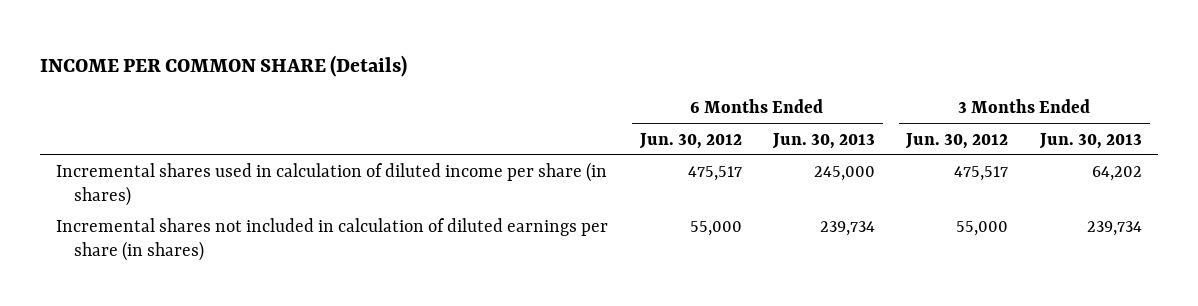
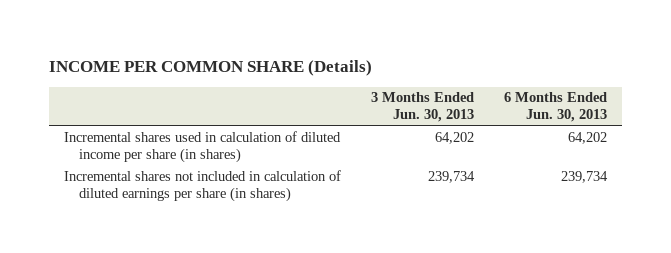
- | 6 Months Ended Jun. 30, 2012 | 6 Months Ended Jun. 30, 2013 | 3 Months Ended Jun. 30, 2012 | 3 Months Ended Jun. 30, 2013
+ | 3 Months Ended Jun. 30, 2013 | 6 Months Ended Jun. 30, 2013
- Incremental shares used in calculation of diluted income per share (in shares) | 475,517 | 245,000 | 475,517 | 64,202
+ Incremental shares used in calculation of diluted income per share (in shares) | 64,202 | 64,202

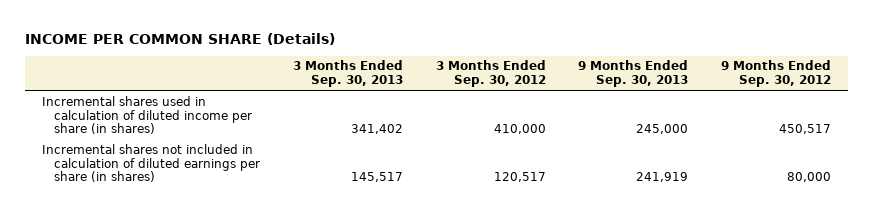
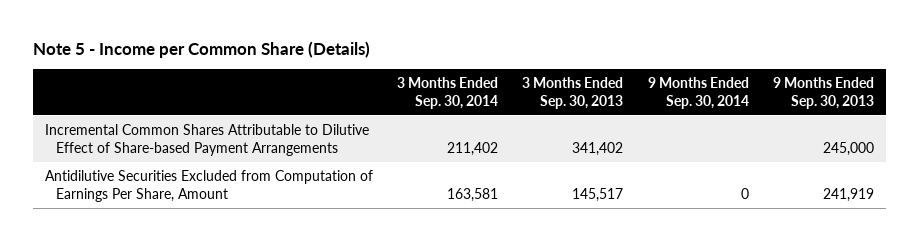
- INCOME PER COMMON SHARE (Details)
+ Note 5 - Income per Common Share (Details)
- | 3 Months Ended Sep. 30, 2013 | 3 Months Ended Sep. 30, 2012 | 9 Months Ended Sep. 30, 2013 | 9 Months Ended Sep. 30, 2012
+ | 3 Months Ended Sep. 30, 2014 | 3 Months Ended Sep. 30, 2013 | 9 Months Ended Sep. 30, 2014 | 9 Months Ended Sep. 30, 2013
- Incremental shares used in calculation of diluted income per share (in shares) | 341,402 | 410,000 | 245,000 | 450,517
- Incremental shares not included in calculation of diluted earnings per share (in shares) | 145,517 | 120,517 | 241,919 | 80,000
+ Incremental Common Shares Attributable to Dilutive Effect of Share-based Payment Arrangements | 211,402 | 341,402 | | 245,000
+ Antidilutive Securities Excluded from Computation of Earnings Per Share, Amount | 163,581 | 145,517 | 0 | 241,919

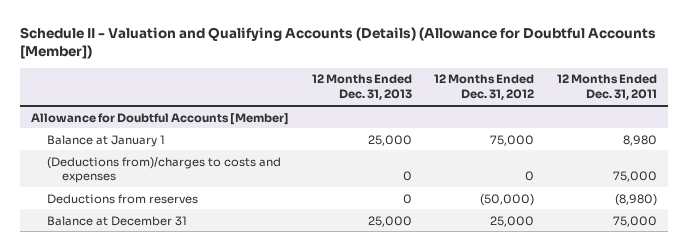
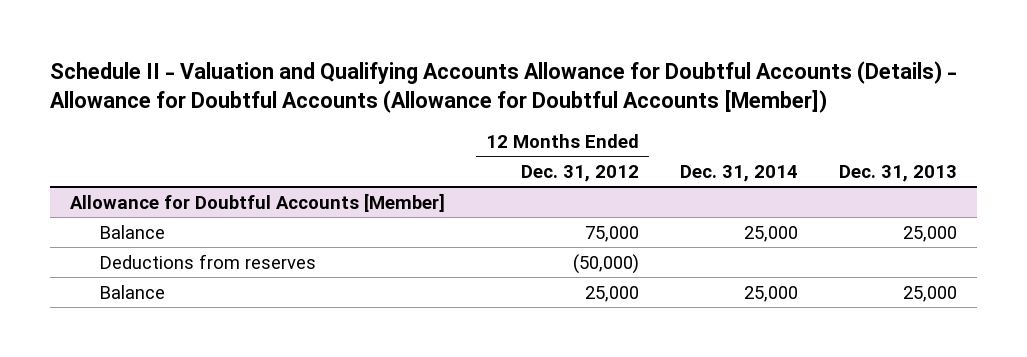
- Schedule II - Valuation and Qualifying Accounts (Details) (Allowance for Doubtful Accounts [Member])
+ Schedule II - Valuation and Qualifying Accounts Allowance for Doubtful Accounts (Details) - Allowance for Doubtful Accounts (Allowance for Doubtful Accounts [Member])
- | 12 Months Ended Dec. 31, 2013 | 12 Months Ended Dec. 31, 2012 | 12 Months Ended Dec. 31, 2011
+ | 12 Months Ended Dec. 31, 2012 | Dec. 31, 2014 | Dec. 31, 2013
@ Allowance for Doubtful Accounts [Member]
- Balance at January 1 | 25,000 | 75,000 | 8,980
- (Deductions from)/charges to costs and expenses | 0 | 0 | 75,000
+ Balance | 75,000 | 25,000 | 25,000
- Balance at December 31 | 25,000 | 25,000 | 75,000
+ Balance | 25,000 | 25,000 | 25,000

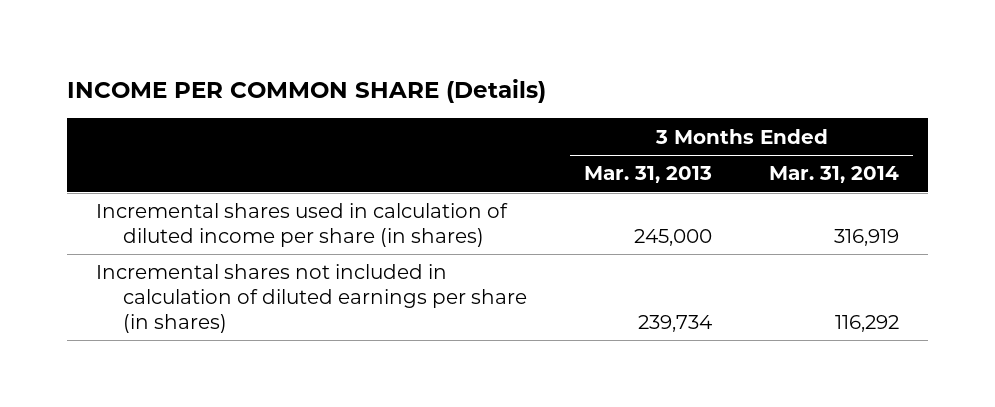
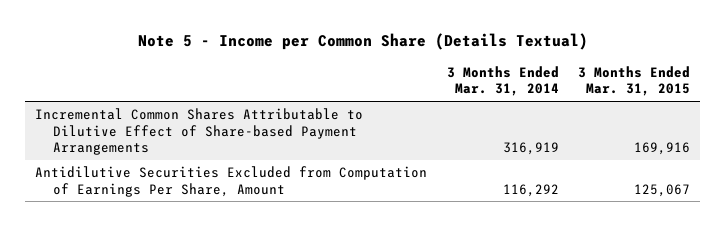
- INCOME PER COMMON SHARE (Details)
+ Note 5 - Income per Common Share (Details Textual)
- | 3 Months Ended Mar. 31, 2013 | 3 Months Ended Mar. 31, 2014
+ | 3 Months Ended Mar. 31, 2014 | 3 Months Ended Mar. 31, 2015
- Incremental shares used in calculation of diluted income per share (in shares) | 245,000 | 316,919
- Incremental shares not included in calculation of diluted earnings per share (in shares) | 239,734 | 116,292
+ Incremental Common Shares Attributable to Dilutive Effect of Share-based Payment Arrangements | 316,919 | 169,916
+ Antidilutive Securities Excluded from Computation of Earnings Per Share, Amount | 116,292 | 125,067

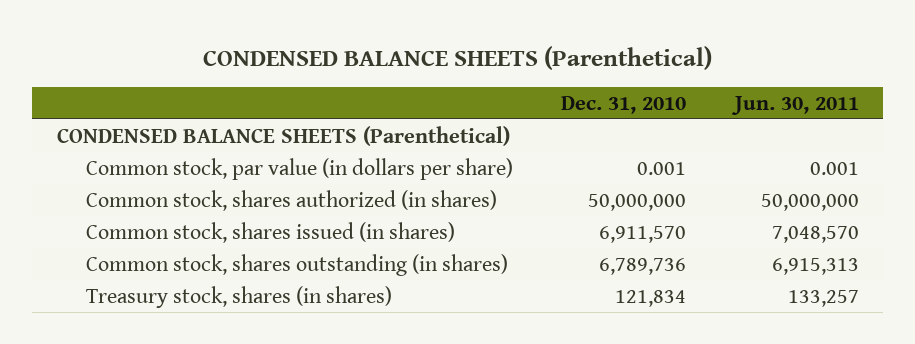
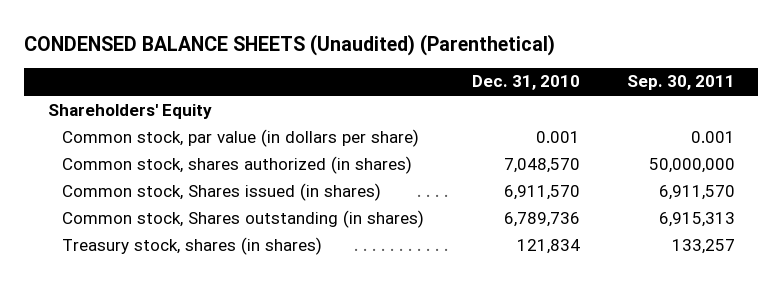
- CONDENSED BALANCE SHEETS (Parenthetical)
+ CONDENSED BALANCE SHEETS (Unaudited) (Parenthetical)
- | Dec. 31, 2010 | Jun. 30, 2011
+ | Dec. 31, 2010 | Sep. 30, 2011
- CONDENSED BALANCE SHEETS (Parenthetical)
+ Shareholders' Equity
- Common stock, shares authorized (in shares) | 50,000,000 | 50,000,000
- Common stock, shares issued (in shares) | 6,911,570 | 7,048,570
- Common stock, shares outstanding (in shares) | 6,789,736 | 6,915,313
+ Common stock, shares authorized (in shares) | 7,048,570 | 50,000,000
+ Common stock, Shares issued (in shares) | 6,911,570 | 6,911,570
+ Common stock, Shares outstanding (in shares) | 6,789,736 | 6,915,313

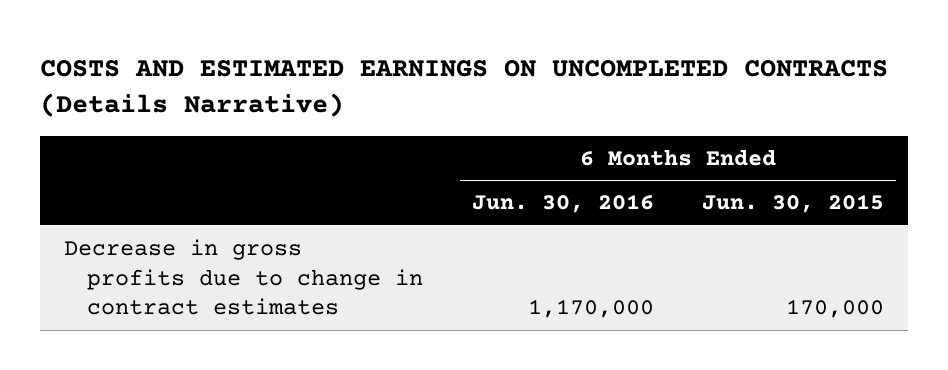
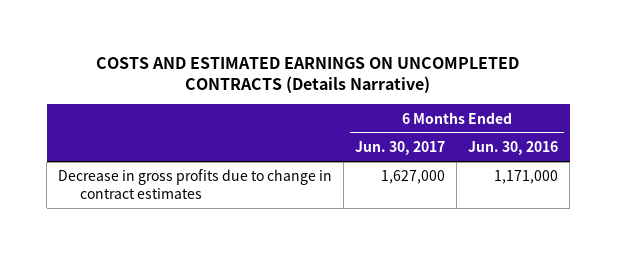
- | 6 Months Ended Jun. 30, 2016 | 6 Months Ended Jun. 30, 2015
+ | 6 Months Ended Jun. 30, 2017 | 6 Months Ended Jun. 30, 2016
- Decrease in gross profits due to change in contract estimates | 1,170,000 | 170,000
+ Decrease in gross profits due to change in contract estimates | 1,627,000 | 1,171,000

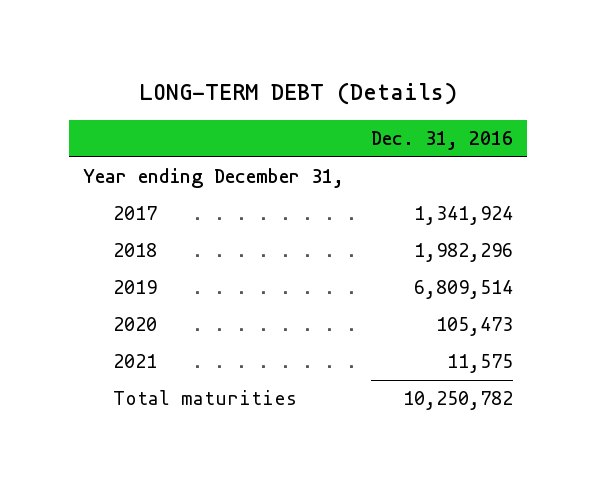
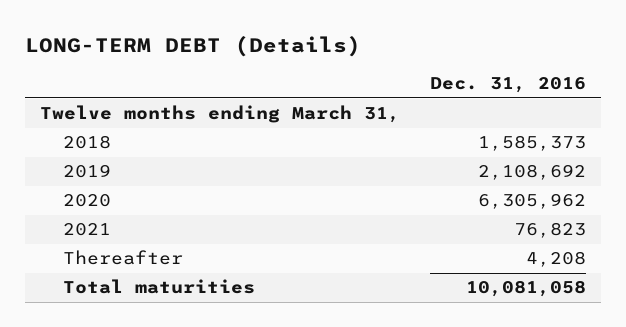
- Year ending December 31,
- 2017 | 1,341,924
- 2018 | 1,982,296
- 2019 | 6,809,514
- 2020 | 105,473
- 2021 | 11,575
- Total maturities | 10,250,782
+ Twelve months ending March 31,
+ 2018 | 1,585,373
+ 2019 | 2,108,692
+ 2020 | 6,305,962
+ 2021 | 76,823
+ Thereafter | 4,208
+ Total maturities | 10,081,058

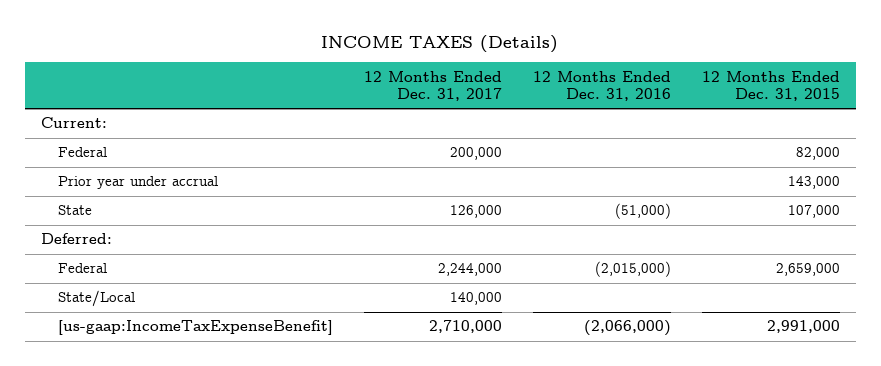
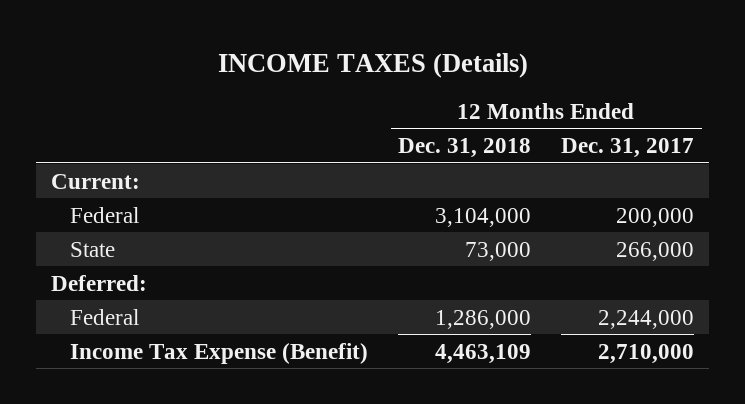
- | 12 Months Ended Dec. 31, 2017 | 12 Months Ended Dec. 31, 2016 | 12 Months Ended Dec. 31, 2015
+ | 12 Months Ended Dec. 31, 2018 | 12 Months Ended Dec. 31, 2017
- Prior year under accrual | | | 143,000
- State | 126,000 | (51,000) | 107,000
+ State | 73,000 | 266,000
- State/Local | 140,000 | |
- [us-gaap:IncomeTaxExpenseBenefit] | 2,710,000 | (2,066,000) | 2,991,000
+ Income Tax Expense (Benefit) | 4,463,109 | 2,710,000

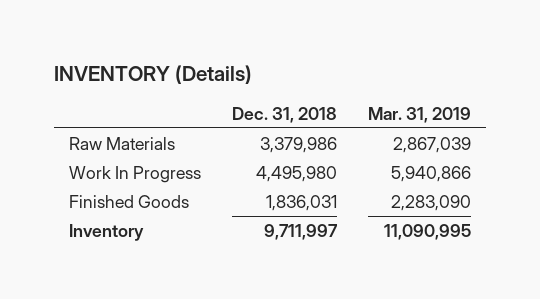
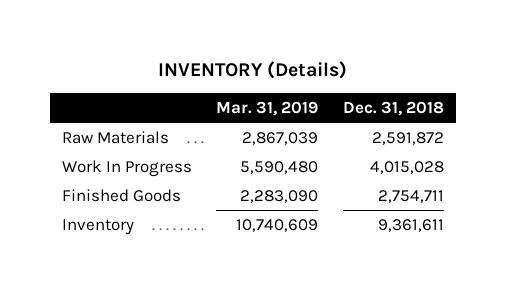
- | Dec. 31, 2018 | Mar. 31, 2019
+ | Mar. 31, 2019 | Dec. 31, 2018
- Raw Materials | 3,379,986 | 2,867,039
- Work In Progress | 4,495,980 | 5,940,866
- Finished Goods | 1,836,031 | 2,283,090
- Inventory | 9,711,997 | 11,090,995
+ Raw Materials | 2,867,039 | 2,591,872
+ Work In Progress | 5,590,480 | 4,015,028
+ Finished Goods | 2,283,090 | 2,754,711
+ Inventory | 10,740,609 | 9,361,611

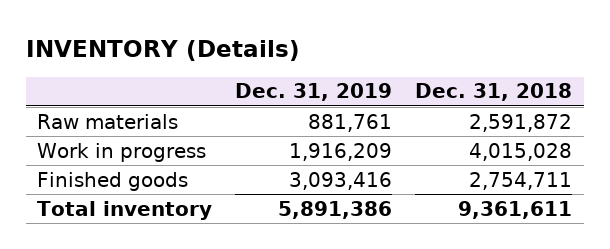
- | Mar. 31, 2019 | Dec. 31, 2018
+ | Dec. 31, 2019 | Dec. 31, 2018
- Raw Materials | 2,867,039 | 2,591,872
- Work In Progress | 5,590,480 | 4,015,028
- Finished Goods | 2,283,090 | 2,754,711
- Inventory | 10,740,609 | 9,361,611
+ Raw materials | 881,761 | 2,591,872
+ Work in progress | 1,916,209 | 4,015,028
+ Finished goods | 3,093,416 | 2,754,711
+ Total inventory | 5,891,386 | 9,361,611

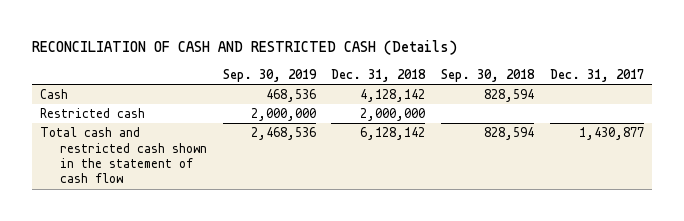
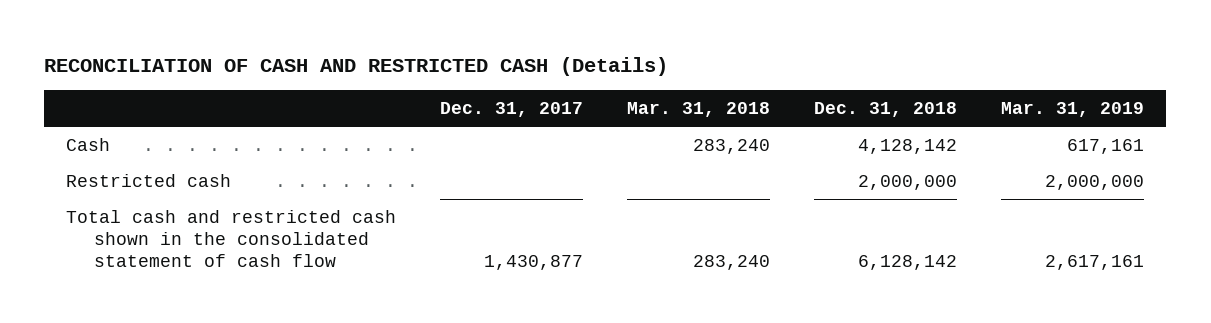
- | Sep. 30, 2019 | Dec. 31, 2018 | Sep. 30, 2018 | Dec. 31, 2017
+ | Dec. 31, 2017 | Mar. 31, 2018 | Dec. 31, 2018 | Mar. 31, 2019
- Total cash and restricted cash shown in the statement of cash flow | 2,468,536 | 6,128,142 | 828,594 | 1,430,877
+ Total cash and restricted cash shown in the consolidated statement of cash flow | 1,430,877 | 283,240 | 6,128,142 | 2,617,161

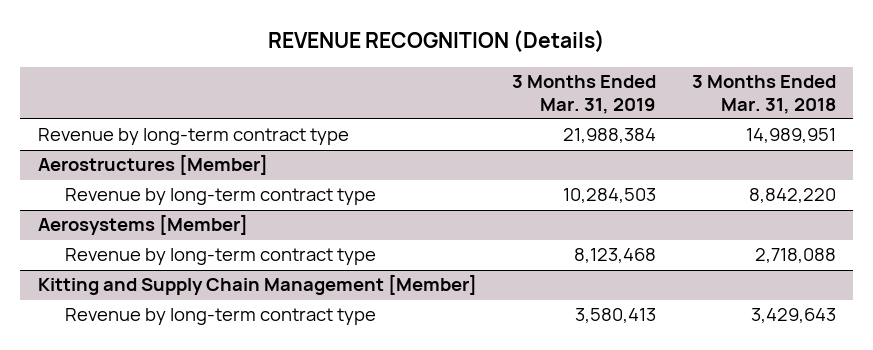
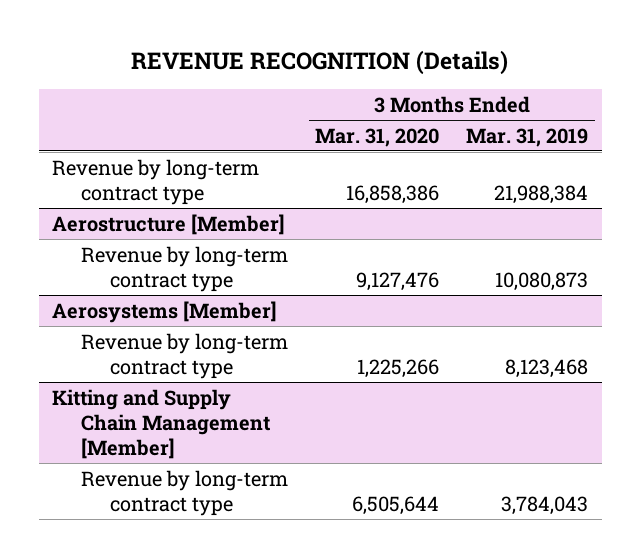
- | 3 Months Ended Mar. 31, 2019 | 3 Months Ended Mar. 31, 2018
+ | 3 Months Ended Mar. 31, 2020 | 3 Months Ended Mar. 31, 2019
- Aerostructures [Member]
- Revenue by long-term contract type | 10,284,503 | 8,842,220
+ Aerostructure [Member]
+ Revenue by long-term contract type | 9,127,476 | 10,080,873
@ Kitting and Supply Chain Management [Member]
- Revenue by long-term contract type | 3,580,413 | 3,429,643
+ Revenue by long-term contract type | 6,505,644 | 3,784,043

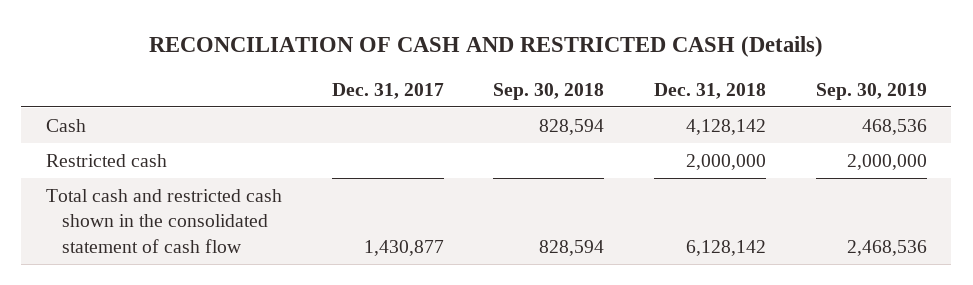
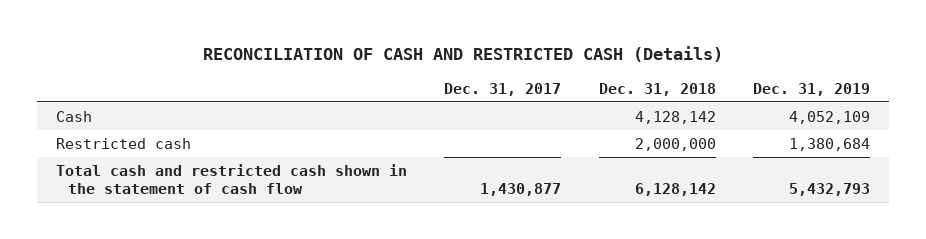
- | Dec. 31, 2017 | Sep. 30, 2018 | Dec. 31, 2018 | Sep. 30, 2019
+ | Dec. 31, 2017 | Dec. 31, 2018 | Dec. 31, 2019
- Total cash and restricted cash shown in the consolidated statement of cash flow | 1,430,877 | 828,594 | 6,128,142 | 2,468,536
+ Total cash and restricted cash shown in the statement of cash flow | 1,430,877 | 6,128,142 | 5,432,793

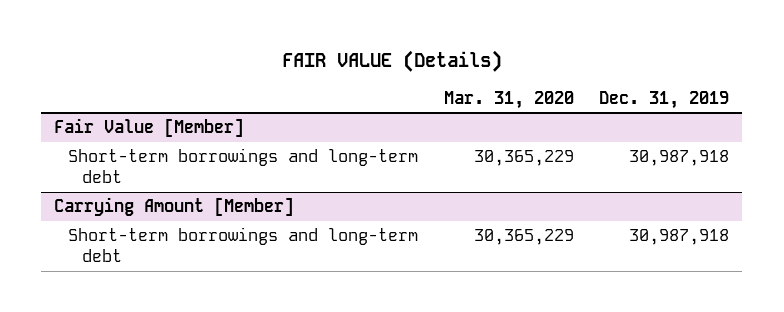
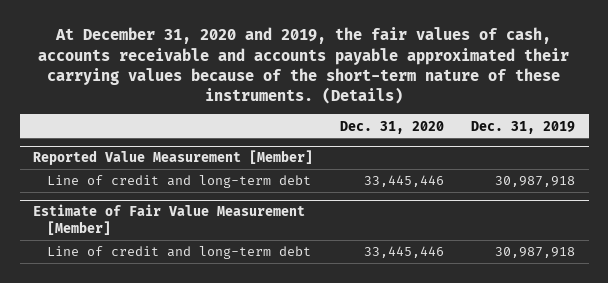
- FAIR VALUE (Details)
+ At December 31, 2020 and 2019, the fair values of cash, accounts receivable and accounts payable approximated their carrying values because of the short-term nature of these instruments. (Details)
- | Mar. 31, 2020 | Dec. 31, 2019
+ | Dec. 31, 2020 | Dec. 31, 2019
- Fair Value [Member]
- Short-term borrowings and long-term debt | 30,365,229 | 30,987,918
- Carrying Amount [Member]
- Short-term borrowings and long-term debt | 30,365,229 | 30,987,918
+ Reported Value Measurement [Member]
+ Line of credit and long-term debt | 33,445,446 | 30,987,918
+ Estimate of Fair Value Measurement [Member]
+ Line of credit and long-term debt | 33,445,446 | 30,987,918

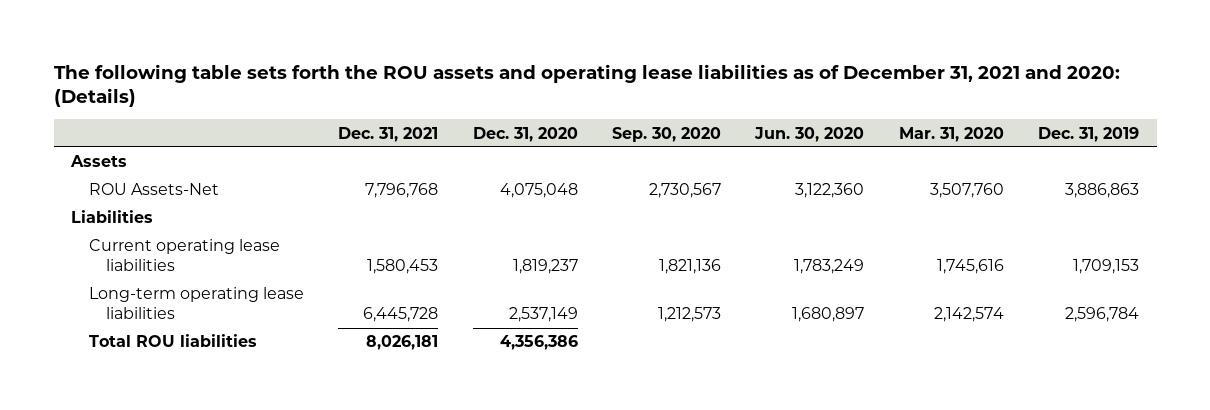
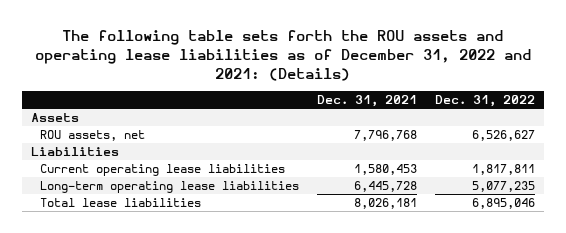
- The following table sets forth the ROU assets and operating lease liabilities as of December 31, 2021 and 2020: (Details)
+ The following table sets forth the ROU assets and operating lease liabilities as of December 31, 2022 and 2021: (Details)
- | Dec. 31, 2021 | Dec. 31, 2020 | Sep. 30, 2020 | Jun. 30, 2020 | Mar. 31, 2020 | Dec. 31, 2019
+ | Dec. 31, 2021 | Dec. 31, 2022
- ROU Assets-Net | 7,796,768 | 4,075,048 | 2,730,567 | 3,122,360 | 3,507,760 | 3,886,863
+ ROU assets, net | 7,796,768 | 6,526,627
- Total ROU liabilities | 8,026,181 | 4,356,386 | | | |
+ Total lease liabilities | 8,026,181 | 6,895,046

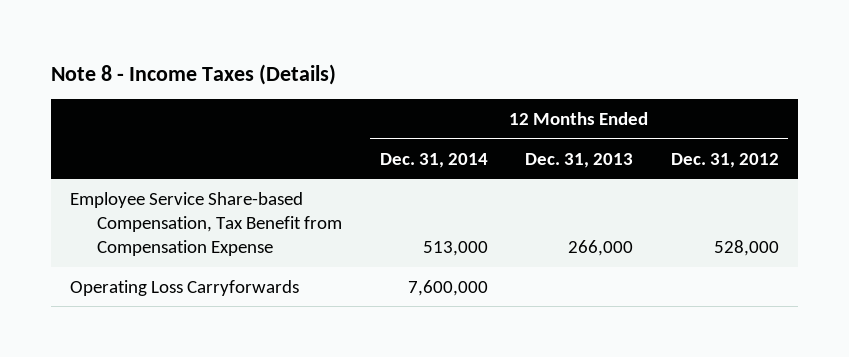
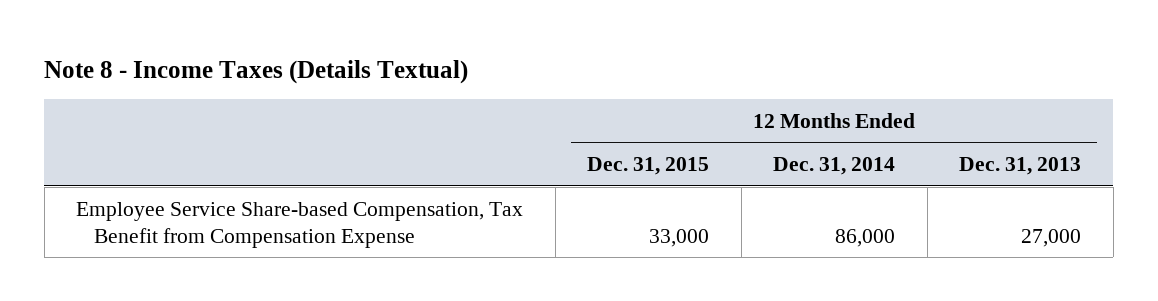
- Note 8 - Income Taxes (Details)
+ Note 8 - Income Taxes (Details Textual)
- | 12 Months Ended Dec. 31, 2014 | 12 Months Ended Dec. 31, 2013 | 12 Months Ended Dec. 31, 2012
+ | 12 Months Ended Dec. 31, 2015 | 12 Months Ended Dec. 31, 2014 | 12 Months Ended Dec. 31, 2013
- Employee Service Share-based Compensation, Tax Benefit from Compensation Expense | 513,000 | 266,000 | 528,000
- Operating Loss Carryforwards | 7,600,000 | |
+ Employee Service Share-based Compensation, Tax Benefit from Compensation Expense | 33,000 | 86,000 | 27,000

